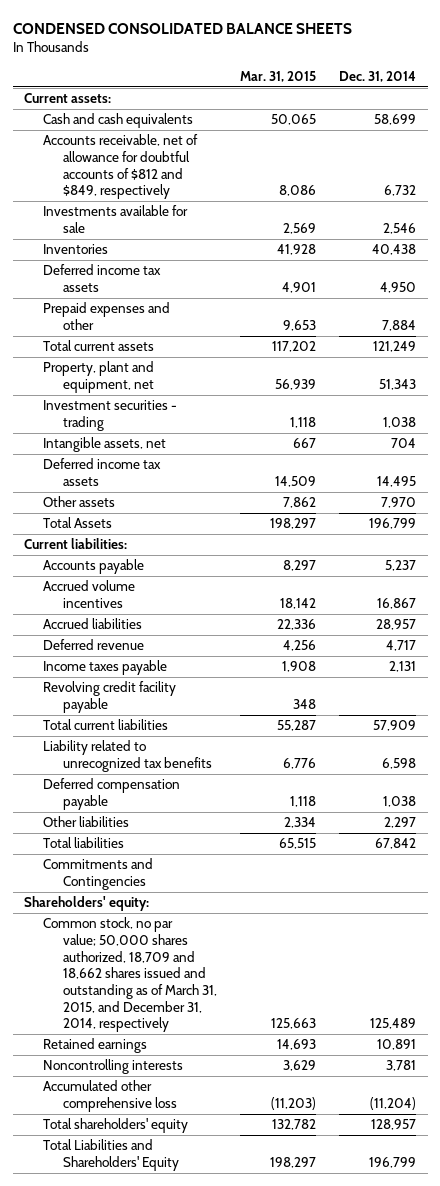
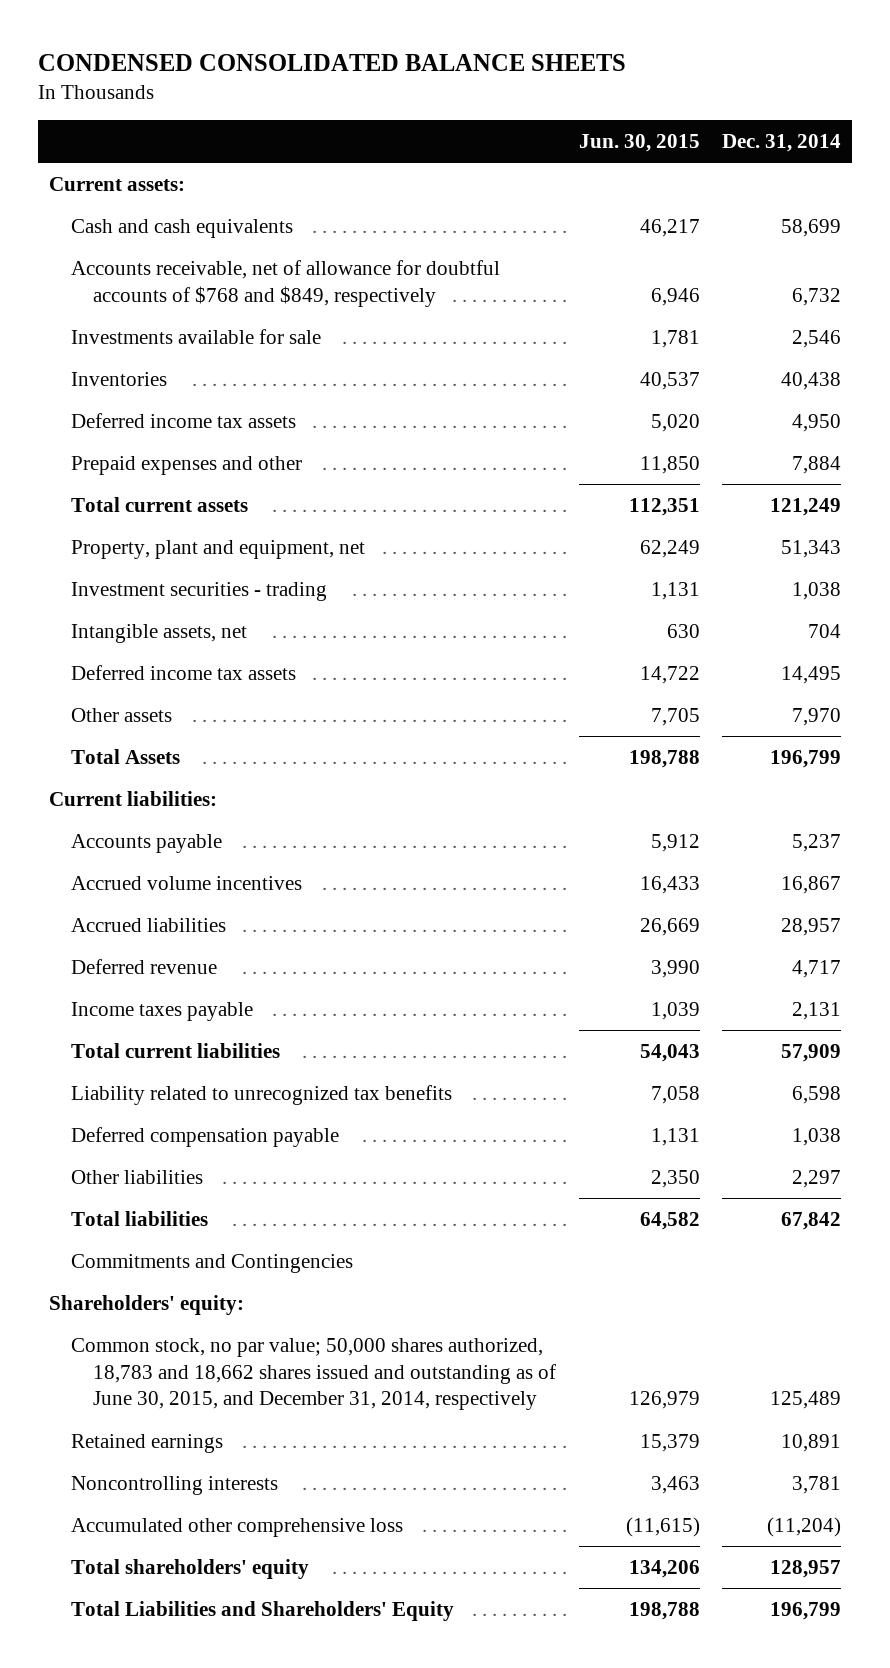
- | Mar. 31, 2015 | Dec. 31, 2014
+ | Jun. 30, 2015 | Dec. 31, 2014
- Accounts receivable, net of allowance for doubtful accounts of $812 and $849, respectively | 8,086 | 6,732
+ Accounts receivable, net of allowance for doubtful accounts of $768 and $849, respectively | 6,946 | 6,732
- Revolving credit facility payable | 348 |
- Common stock, no par value; 50,000 shares authorized, 18,709 and 18,662 shares issued and outstanding as of March 31, 2015, and December 31, 2014, respectively | 125,663 | 125,489
+ Common stock, no par value; 50,000 shares authorized, 18,783 and 18,662 shares issued and outstanding as of June 30, 2015, and December 31, 2014, respectively | 126,979 | 125,489

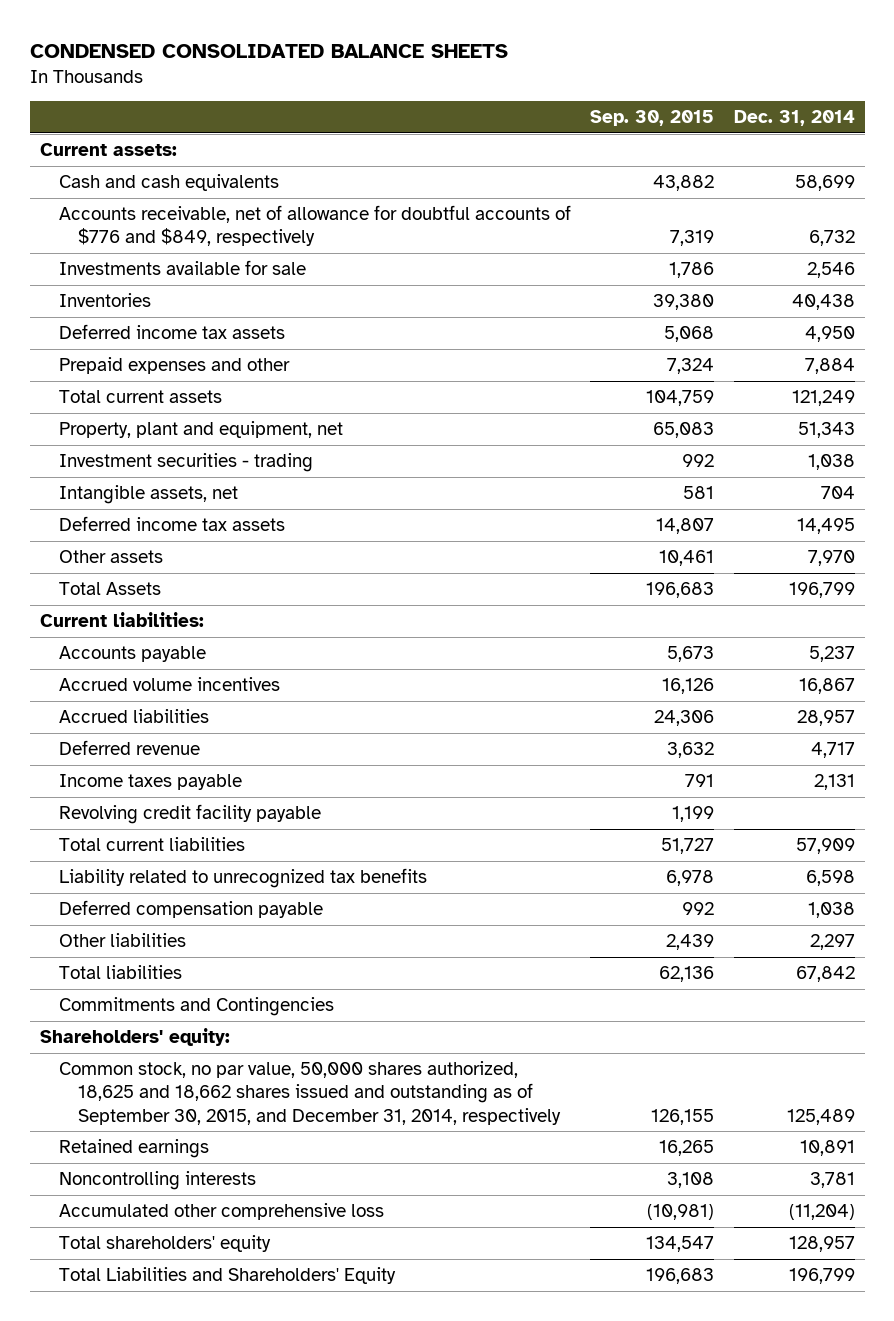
- | Jun. 30, 2015 | Dec. 31, 2014
+ | Sep. 30, 2015 | Dec. 31, 2014
- Accounts receivable, net of allowance for doubtful accounts of $768 and $849, respectively | 6,946 | 6,732
+ Accounts receivable, net of allowance for doubtful accounts of $776 and $849, respectively | 7,319 | 6,732
+ Revolving credit facility payable | 1,199 |
- Common stock, no par value; 50,000 shares authorized, 18,783 and 18,662 shares issued and outstanding as of June 30, 2015, and December 31, 2014, respectively | 126,979 | 125,489
+ Common stock, no par value, 50,000 shares authorized, 18,625 and 18,662 shares issued and outstanding as of September 30, 2015, and December 31, 2014, respectively | 126,155 | 125,489

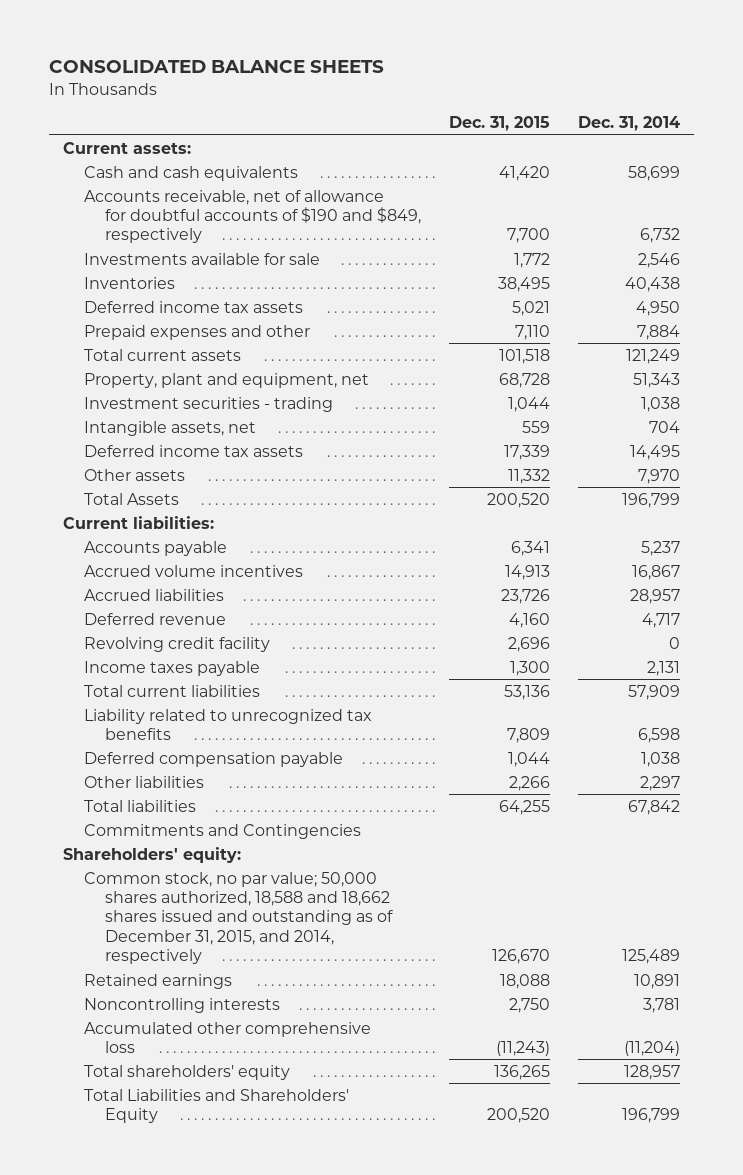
- CONDENSED CONSOLIDATED BALANCE SHEETS
+ CONSOLIDATED BALANCE SHEETS
- | Sep. 30, 2015 | Dec. 31, 2014
+ | Dec. 31, 2015 | Dec. 31, 2014
- Accounts receivable, net of allowance for doubtful accounts of $776 and $849, respectively | 7,319 | 6,732
+ Accounts receivable, net of allowance for doubtful accounts of $190 and $849, respectively | 7,700 | 6,732
+ Revolving credit facility | 2,696 | 0
- Revolving credit facility payable | 1,199 |
- Common stock, no par value, 50,000 shares authorized, 18,625 and 18,662 shares issued and outstanding as of September 30, 2015, and December 31, 2014, respectively | 126,155 | 125,489
+ Common stock, no par value; 50,000 shares authorized, 18,588 and 18,662 shares issued and outstanding as of December 31, 2015, and 2014, respectively | 126,670 | 125,489

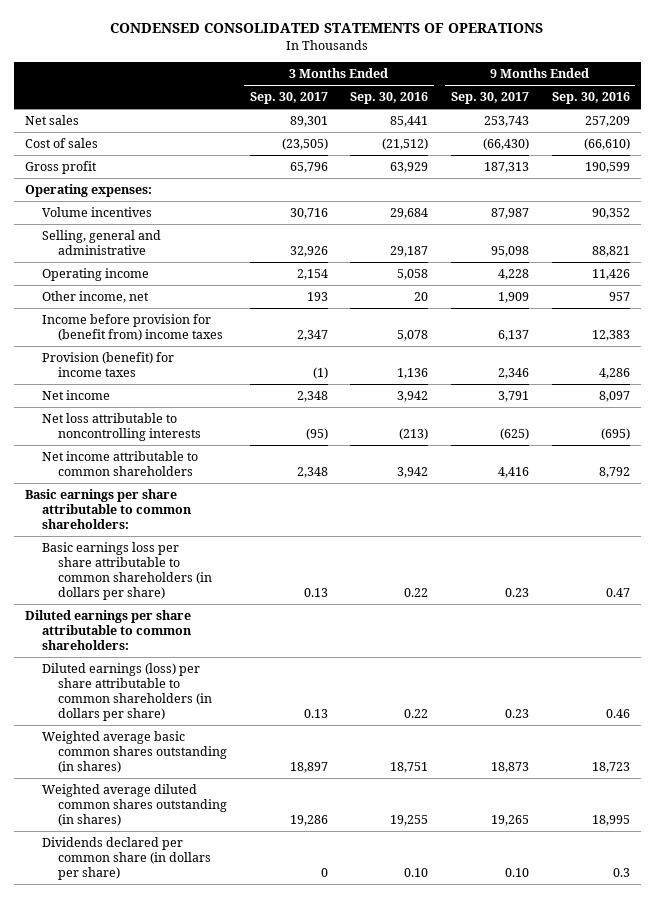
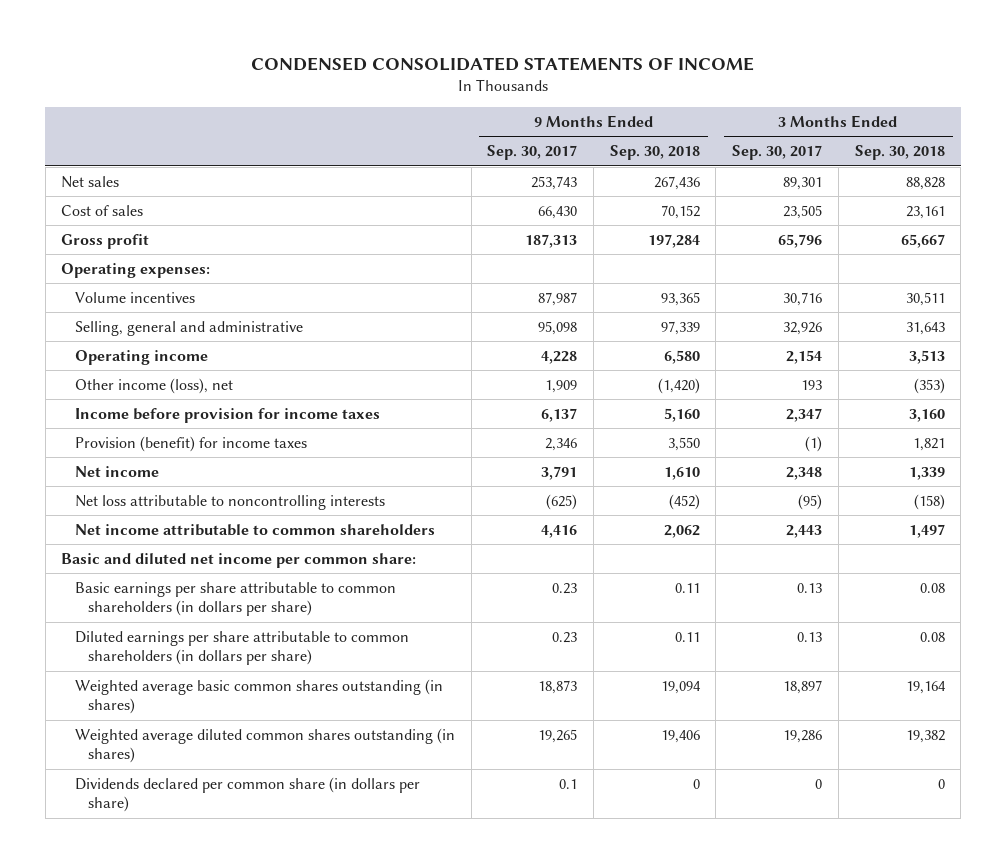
- CONDENSED CONSOLIDATED STATEMENTS OF OPERATIONS
+ CONDENSED CONSOLIDATED STATEMENTS OF INCOME
- | 3 Months Ended Sep. 30, 2017 | 3 Months Ended Sep. 30, 2016 | 9 Months Ended Sep. 30, 2017 | 9 Months Ended Sep. 30, 2016
+ | 9 Months Ended Sep. 30, 2017 | 9 Months Ended Sep. 30, 2018 | 3 Months Ended Sep. 30, 2017 | 3 Months Ended Sep. 30, 2018
- Cost of sales | (23,505) | (21,512) | (66,430) | (66,610)
+ Cost of sales | 66,430 | 70,152 | 23,505 | 23,161
- Other income, net | 193 | 20 | 1,909 | 957
- Income before provision for (benefit from) income taxes | 2,347 | 5,078 | 6,137 | 12,383
+ Other income (loss), net | 1,909 | (1,420) | 193 | (353)
+ Income before provision for income taxes | 6,137 | 5,160 | 2,347 | 3,160
- Net income attributable to common shareholders | 2,348 | 3,942 | 4,416 | 8,792
- Basic earnings per share attributable to common shareholders:
- Basic earnings loss per share attributable to common shareholders (in dollars per share) | 0.13 | 0.22 | 0.23 | 0.47
- Diluted earnings per share attributable to common shareholders:
- Diluted earnings (loss) per share attributable to common shareholders (in dollars per share) | 0.13 | 0.22 | 0.23 | 0.46
+ Net income attributable to common shareholders | 4,416 | 2,062 | 2,443 | 1,497
+ Basic and diluted net income per common share:
+ Basic earnings per share attributable to common shareholders (in dollars per share) | 0.23 | 0.11 | 0.13 | 0.08
+ Diluted earnings per share attributable to common shareholders (in dollars per share) | 0.23 | 0.11 | 0.13 | 0.08
- Dividends declared per common share (in dollars per share) | 0 | 0.10 | 0.10 | 0.3
+ Dividends declared per common share (in dollars per share) | 0.1 | 0 | 0 | 0

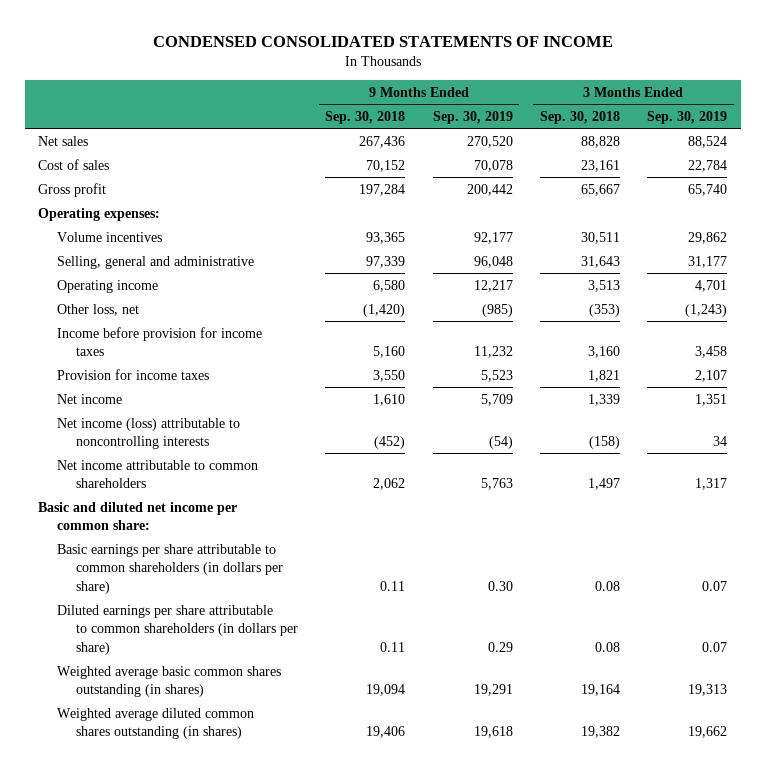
- | 9 Months Ended Sep. 30, 2017 | 9 Months Ended Sep. 30, 2018 | 3 Months Ended Sep. 30, 2017 | 3 Months Ended Sep. 30, 2018
+ | 9 Months Ended Sep. 30, 2018 | 9 Months Ended Sep. 30, 2019 | 3 Months Ended Sep. 30, 2018 | 3 Months Ended Sep. 30, 2019
- Other income (loss), net | 1,909 | (1,420) | 193 | (353)
+ Other loss, net | (1,420) | (985) | (353) | (1,243)
- Provision (benefit) for income taxes | 2,346 | 3,550 | (1) | 1,821
+ Provision for income taxes | 3,550 | 5,523 | 1,821 | 2,107
- Net loss attributable to noncontrolling interests | (625) | (452) | (95) | (158)
+ Net income (loss) attributable to noncontrolling interests | (452) | (54) | (158) | 34
- Dividends declared per common share (in dollars per share) | 0.1 | 0 | 0 | 0

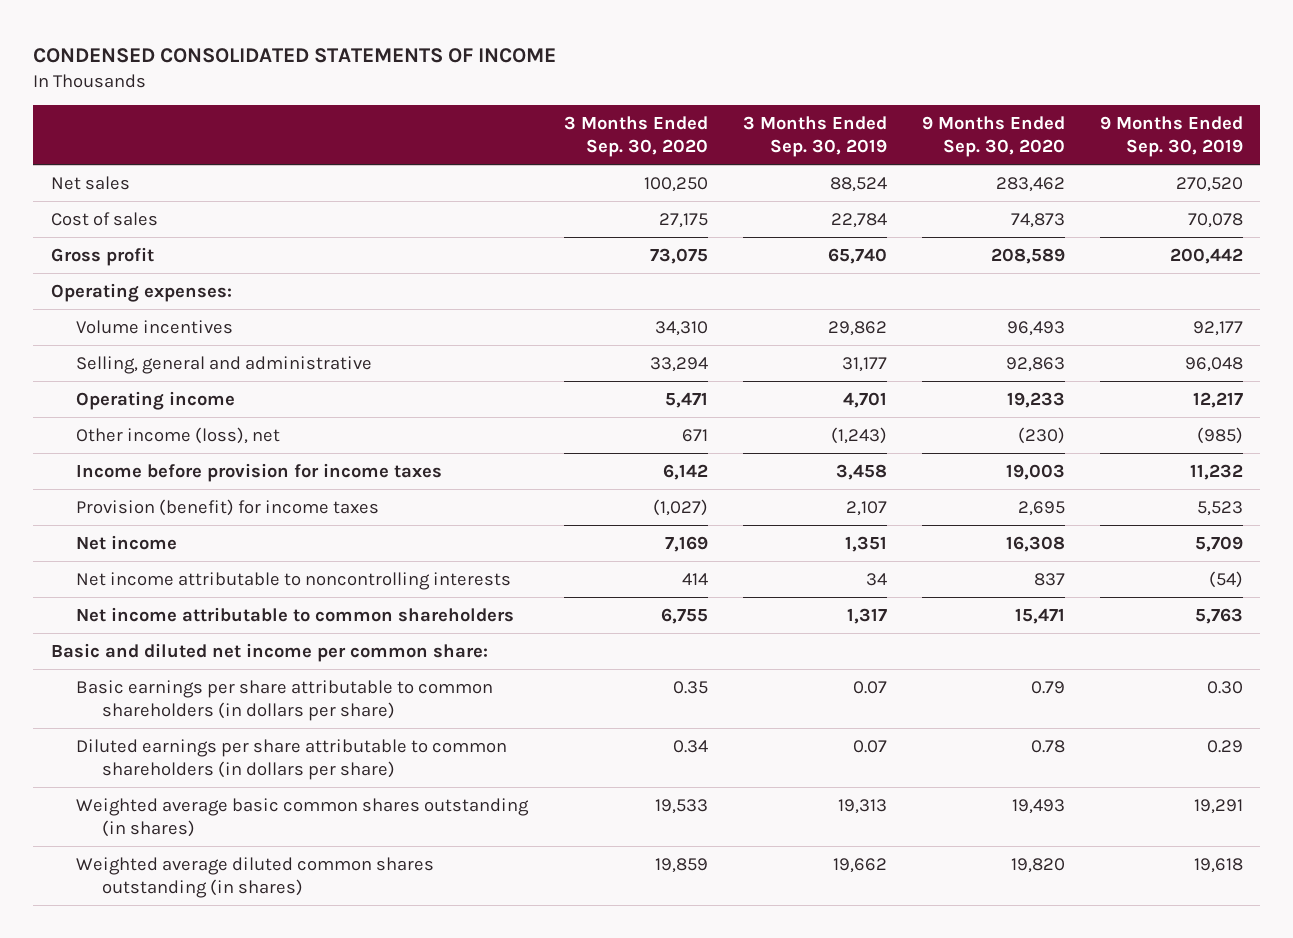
- | 9 Months Ended Sep. 30, 2018 | 9 Months Ended Sep. 30, 2019 | 3 Months Ended Sep. 30, 2018 | 3 Months Ended Sep. 30, 2019
+ | 3 Months Ended Sep. 30, 2020 | 3 Months Ended Sep. 30, 2019 | 9 Months Ended Sep. 30, 2020 | 9 Months Ended Sep. 30, 2019
- Other loss, net | (1,420) | (985) | (353) | (1,243)
+ Other income (loss), net | 671 | (1,243) | (230) | (985)
- Provision for income taxes | 3,550 | 5,523 | 1,821 | 2,107
+ Provision (benefit) for income taxes | (1,027) | 2,107 | 2,695 | 5,523
- Net income (loss) attributable to noncontrolling interests | (452) | (54) | (158) | 34
+ Net income attributable to noncontrolling interests | 414 | 34 | 837 | (54)

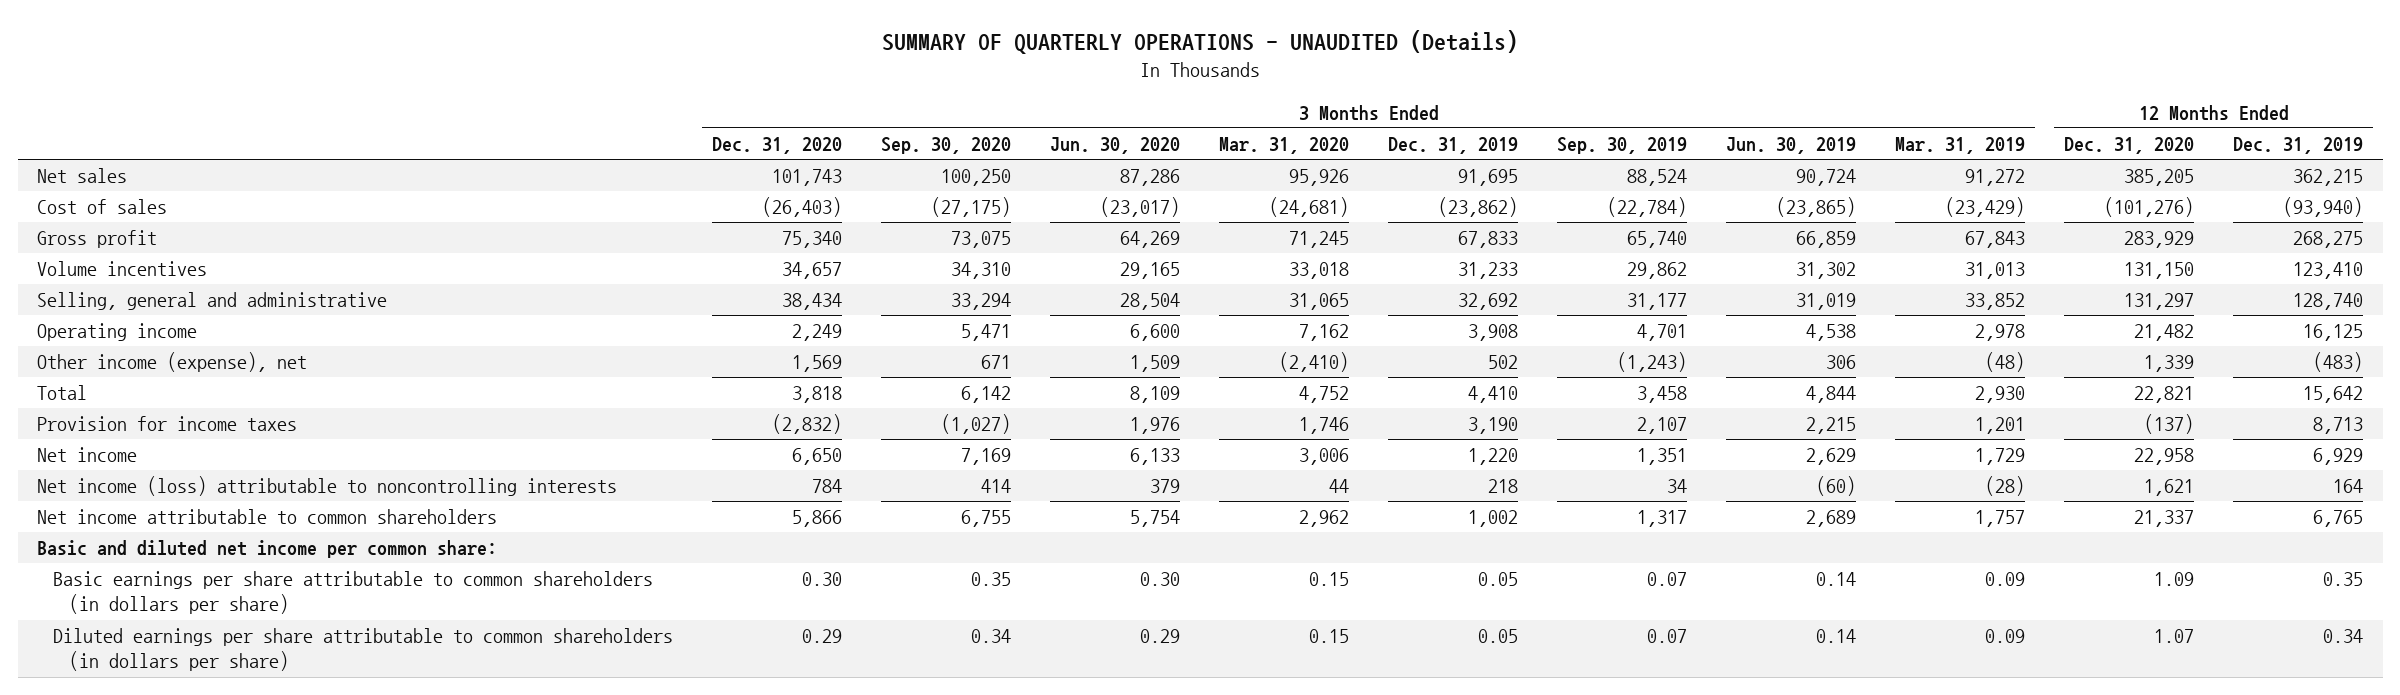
- CONDENSED CONSOLIDATED STATEMENTS OF INCOME
+ SUMMARY OF QUARTERLY OPERATIONS - UNAUDITED (Details)
- | 3 Months Ended Sep. 30, 2020 | 3 Months Ended Sep. 30, 2019 | 9 Months Ended Sep. 30, 2020 | 9 Months Ended Sep. 30, 2019
+ | 3 Months Ended Dec. 31, 2020 | 3 Months Ended Sep. 30, 2020 | 3 Months Ended Jun. 30, 2020 | 3 Months Ended Mar. 31, 2020 | 3 Months Ended Dec. 31, 2019 | 3 Months Ended Sep. 30, 2019 | 3 Months Ended Jun. 30, 2019 | 3 Months Ended Mar. 31, 2019 | 12 Months Ended Dec. 31, 2020 | 12 Months Ended Dec. 31, 2019
- Cost of sales | 27,175 | 22,784 | 74,873 | 70,078
+ Cost of sales | (26,403) | (27,175) | (23,017) | (24,681) | (23,862) | (22,784) | (23,865) | (23,429) | (101,276) | (93,940)
- Operating expenses:
- Other income (loss), net | 671 | (1,243) | (230) | (985)
- Income before provision for income taxes | 6,142 | 3,458 | 19,003 | 11,232
- Provision (benefit) for income taxes | (1,027) | 2,107 | 2,695 | 5,523
+ Other income (expense), net | 1,569 | 671 | 1,509 | (2,410) | 502 | (1,243) | 306 | (48) | 1,339 | (483)
+ Total | 3,818 | 6,142 | 8,109 | 4,752 | 4,410 | 3,458 | 4,844 | 2,930 | 22,821 | 15,642
+ Provision for income taxes | (2,832) | (1,027) | 1,976 | 1,746 | 3,190 | 2,107 | 2,215 | 1,201 | (137) | 8,713
- Net income attributable to noncontrolling interests | 414 | 34 | 837 | (54)
+ Net income (loss) attributable to noncontrolling interests | 784 | 414 | 379 | 44 | 218 | 34 | (60) | (28) | 1,621 | 164
- Weighted average basic common shares outstanding (in shares) | 19,533 | 19,313 | 19,493 | 19,291
- Weighted average diluted common shares outstanding (in shares) | 19,859 | 19,662 | 19,820 | 19,618

